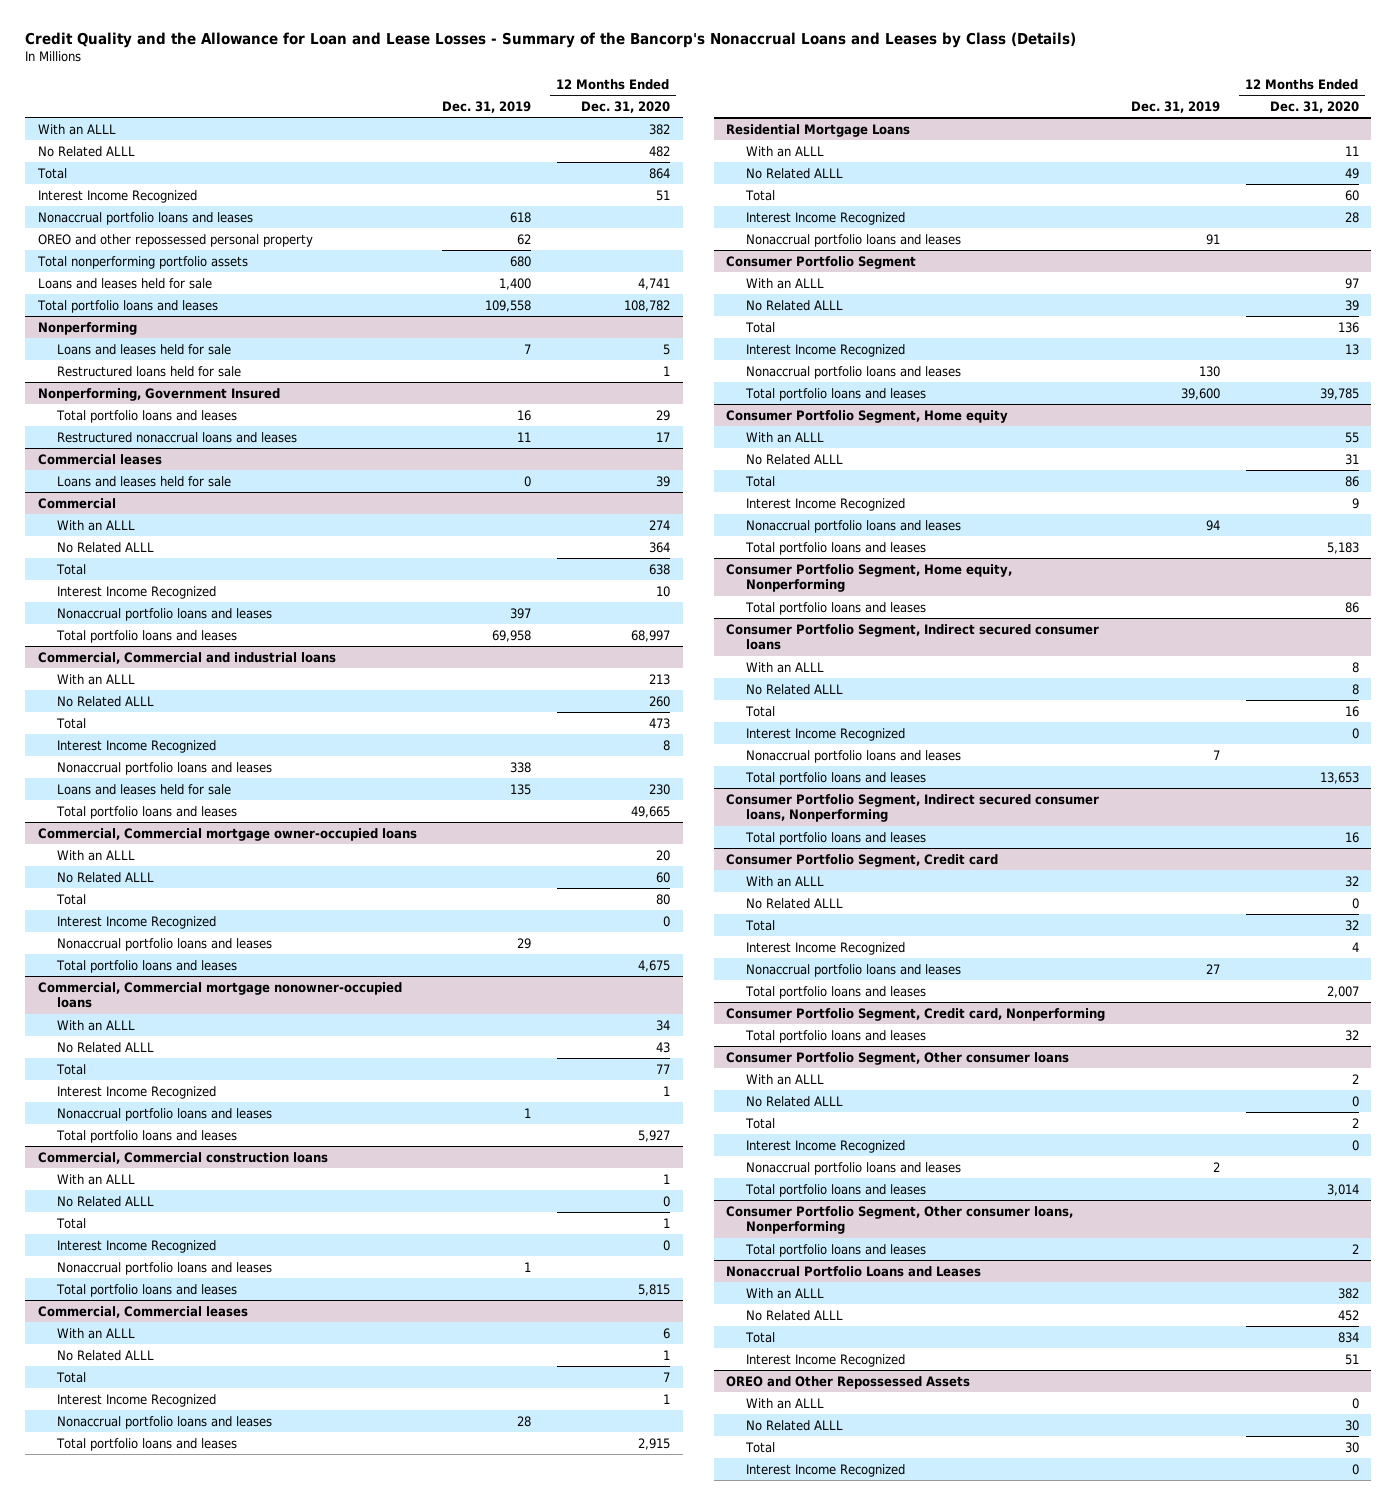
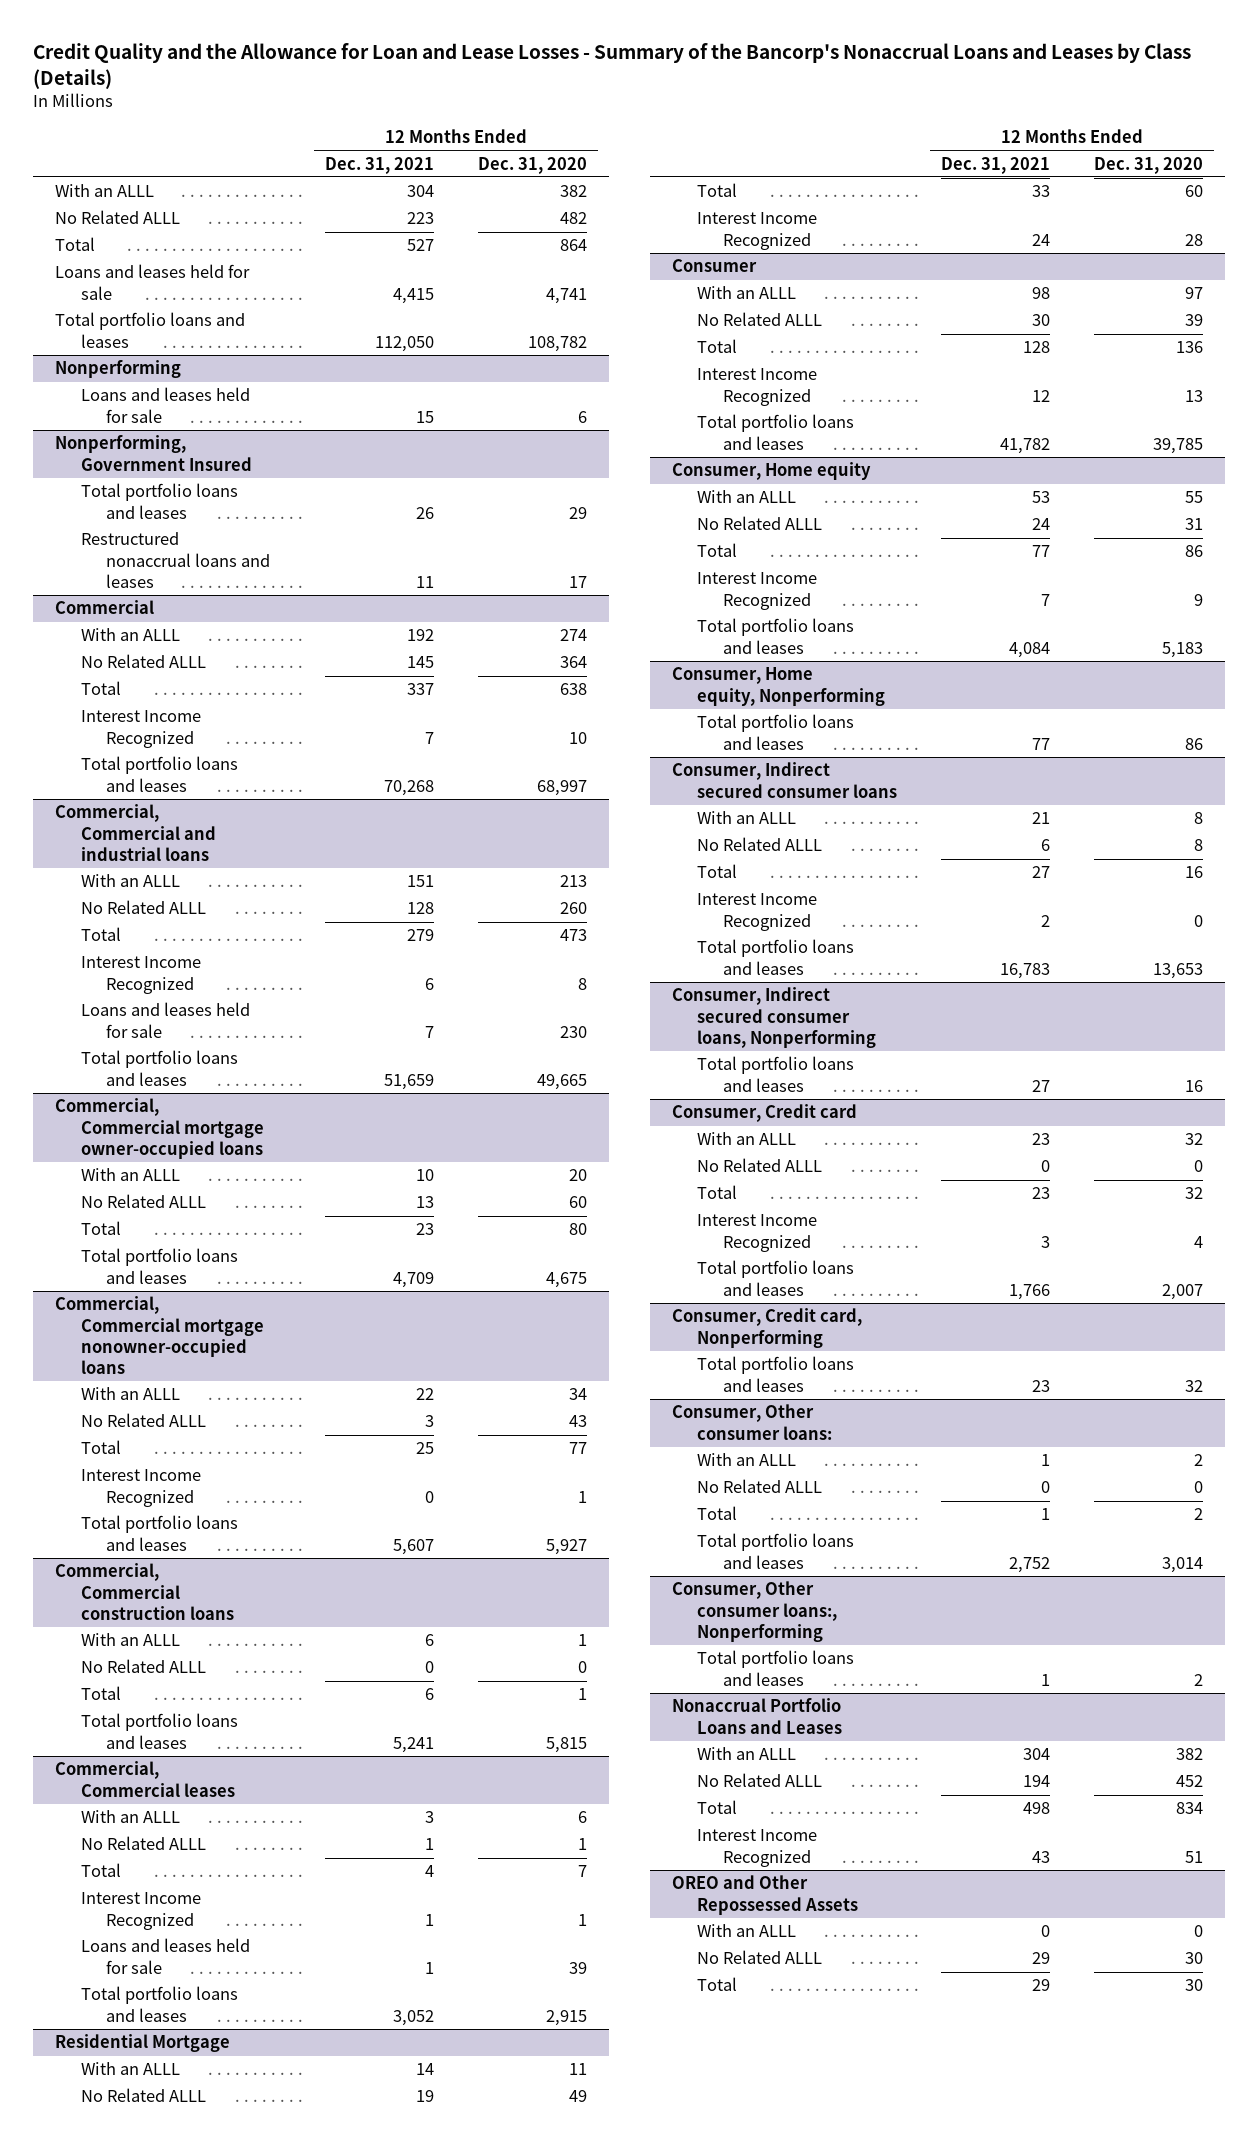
- | Dec. 31, 2019 | 12 Months Ended Dec. 31, 2020
+ | 12 Months Ended Dec. 31, 2021 | 12 Months Ended Dec. 31, 2020
- Interest Income Recognized | | 51
- Nonaccrual portfolio loans and leases | 618 |
- OREO and other repossessed personal property | 62 |
- Total nonperforming portfolio assets | 680 |
@ Nonperforming
- Loans and leases held for sale | 7 | 5
- Restructured loans held for sale | | 1
+ Loans and leases held for sale | 15 | 6
- Commercial leases
- Loans and leases held for sale | 0 | 39
@ Commercial
- Nonaccrual portfolio loans and leases | 397 |
@ Commercial, Commercial and industrial loans
- Nonaccrual portfolio loans and leases | 338 |
@ Commercial, Commercial mortgage owner-occupied loans
- Interest Income Recognized | | 0
- Nonaccrual portfolio loans and leases | 29 |
@ Commercial, Commercial mortgage nonowner-occupied loans
- Nonaccrual portfolio loans and leases | 1 |
@ Commercial, Commercial construction loans
- Interest Income Recognized | | 0
- Nonaccrual portfolio loans and leases | 1 |
@ Commercial, Commercial leases
- Nonaccrual portfolio loans and leases | 28 |
+ Loans and leases held for sale | 1 | 39
- Residential Mortgage Loans
+ Residential Mortgage
- Nonaccrual portfolio loans and leases | 91 |
- Consumer Portfolio Segment
+ Consumer
- Nonaccrual portfolio loans and leases | 130 |
- Consumer Portfolio Segment, Home equity
+ Consumer, Home equity
- Nonaccrual portfolio loans and leases | 94 |
- Consumer Portfolio Segment, Home equity, Nonperforming
+ Consumer, Home equity, Nonperforming
- Consumer Portfolio Segment, Indirect secured consumer loans
+ Consumer, Indirect secured consumer loans
- Nonaccrual portfolio loans and leases | 7 |
- Consumer Portfolio Segment, Indirect secured consumer loans, Nonperforming
+ Consumer, Indirect secured consumer loans, Nonperforming
- Consumer Portfolio Segment, Credit card
+ Consumer, Credit card
- Nonaccrual portfolio loans and leases | 27 |
- Consumer Portfolio Segment, Credit card, Nonperforming
+ Consumer, Credit card, Nonperforming
- Consumer Portfolio Segment, Other consumer loans
+ Consumer, Other consumer loans:
- Interest Income Recognized | | 0
- Nonaccrual portfolio loans and leases | 2 |
- Consumer Portfolio Segment, Other consumer loans, Nonperforming
+ Consumer, Other consumer loans:, Nonperforming
@ OREO and Other Repossessed Assets
- Interest Income Recognized | | 0

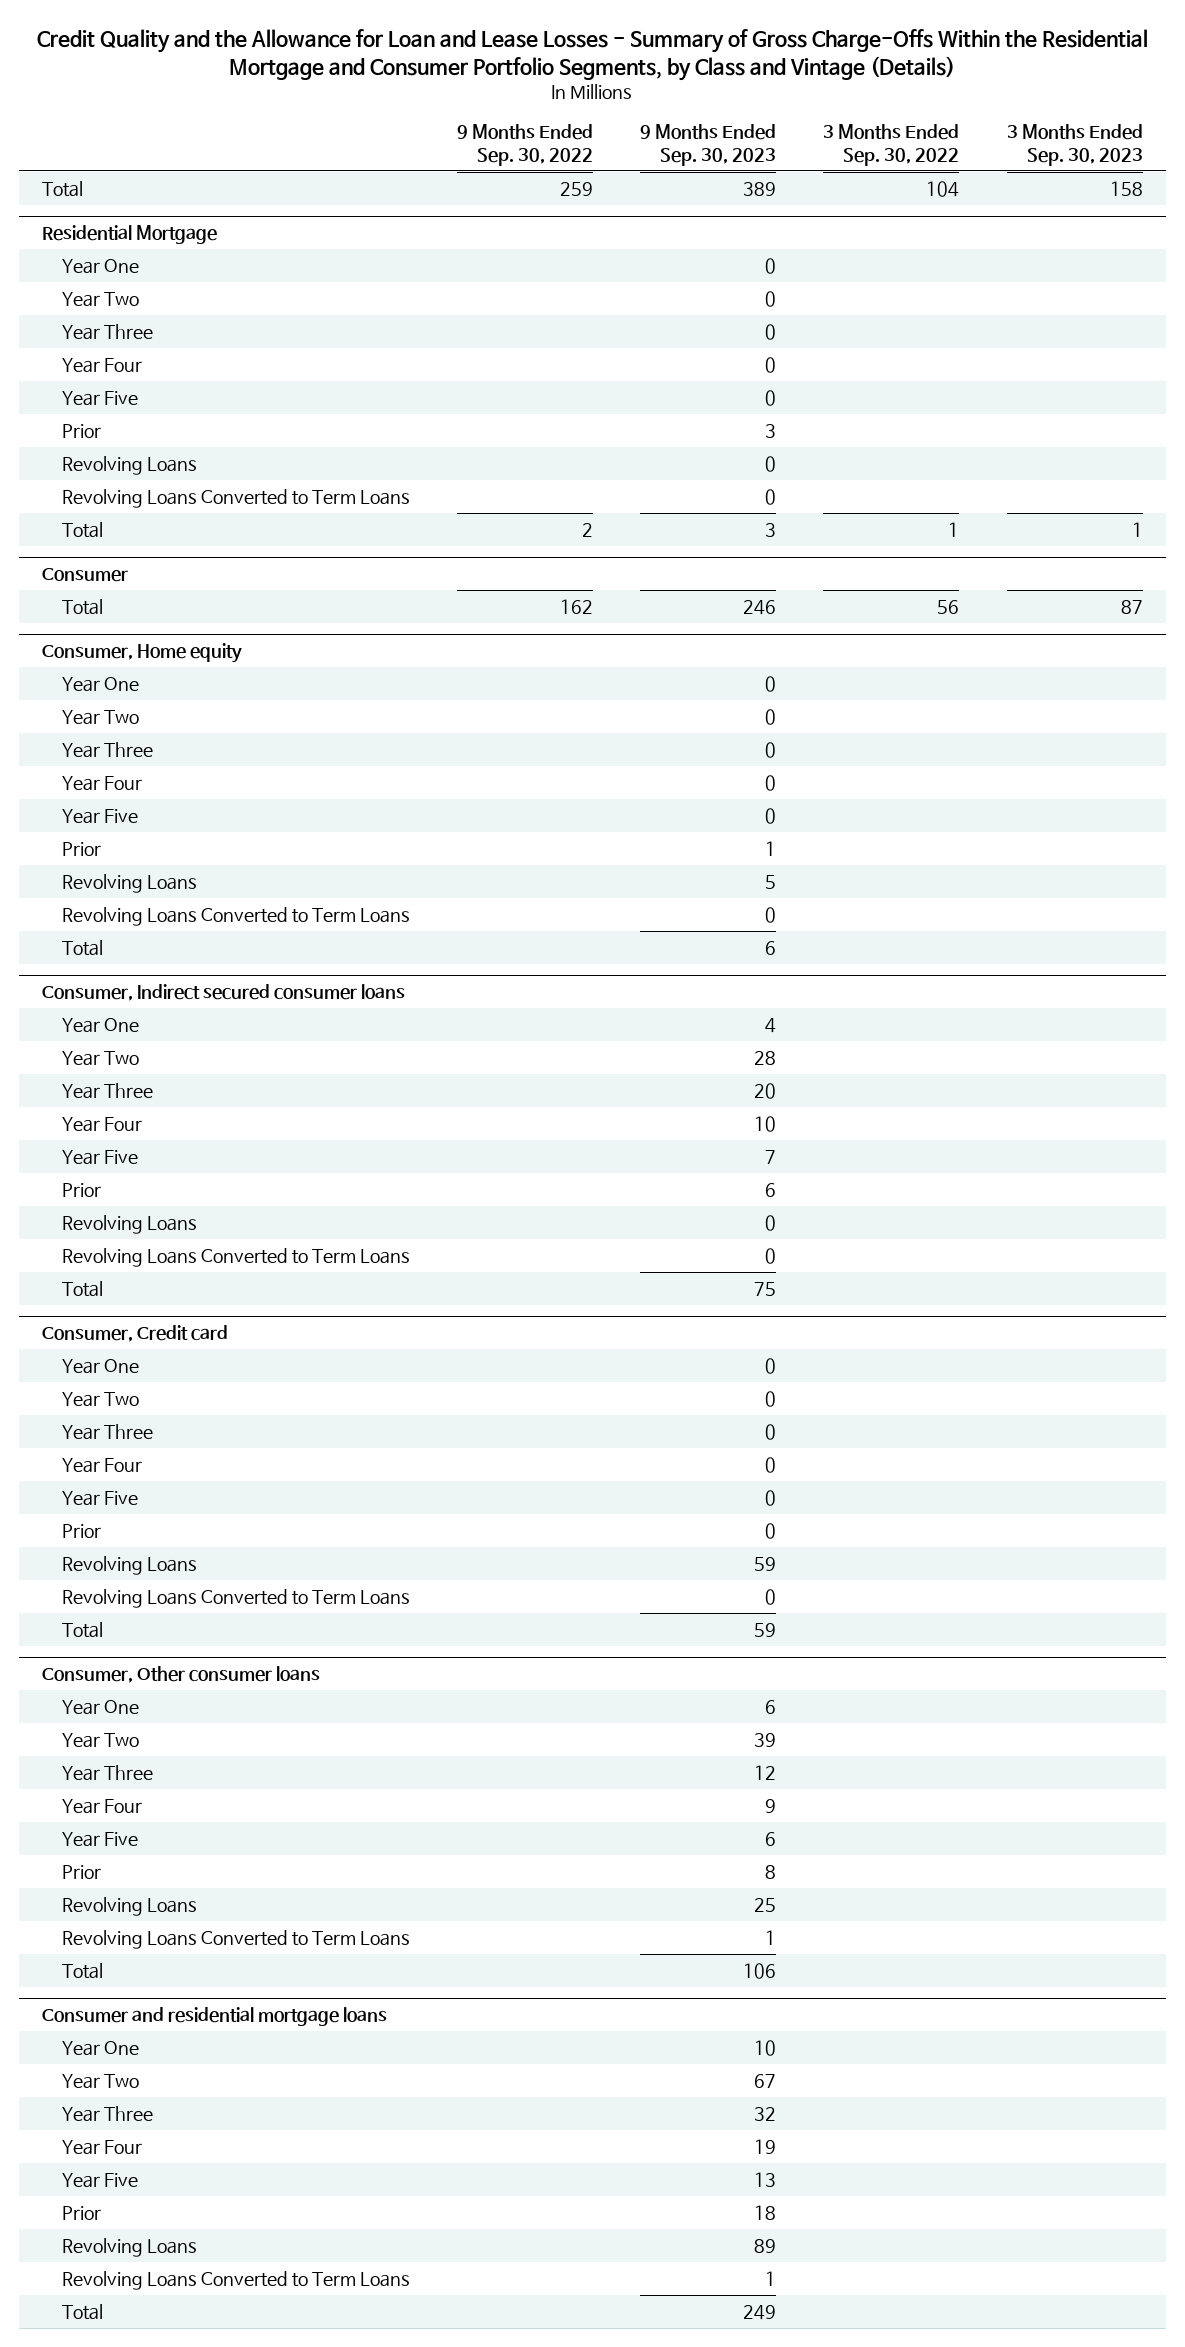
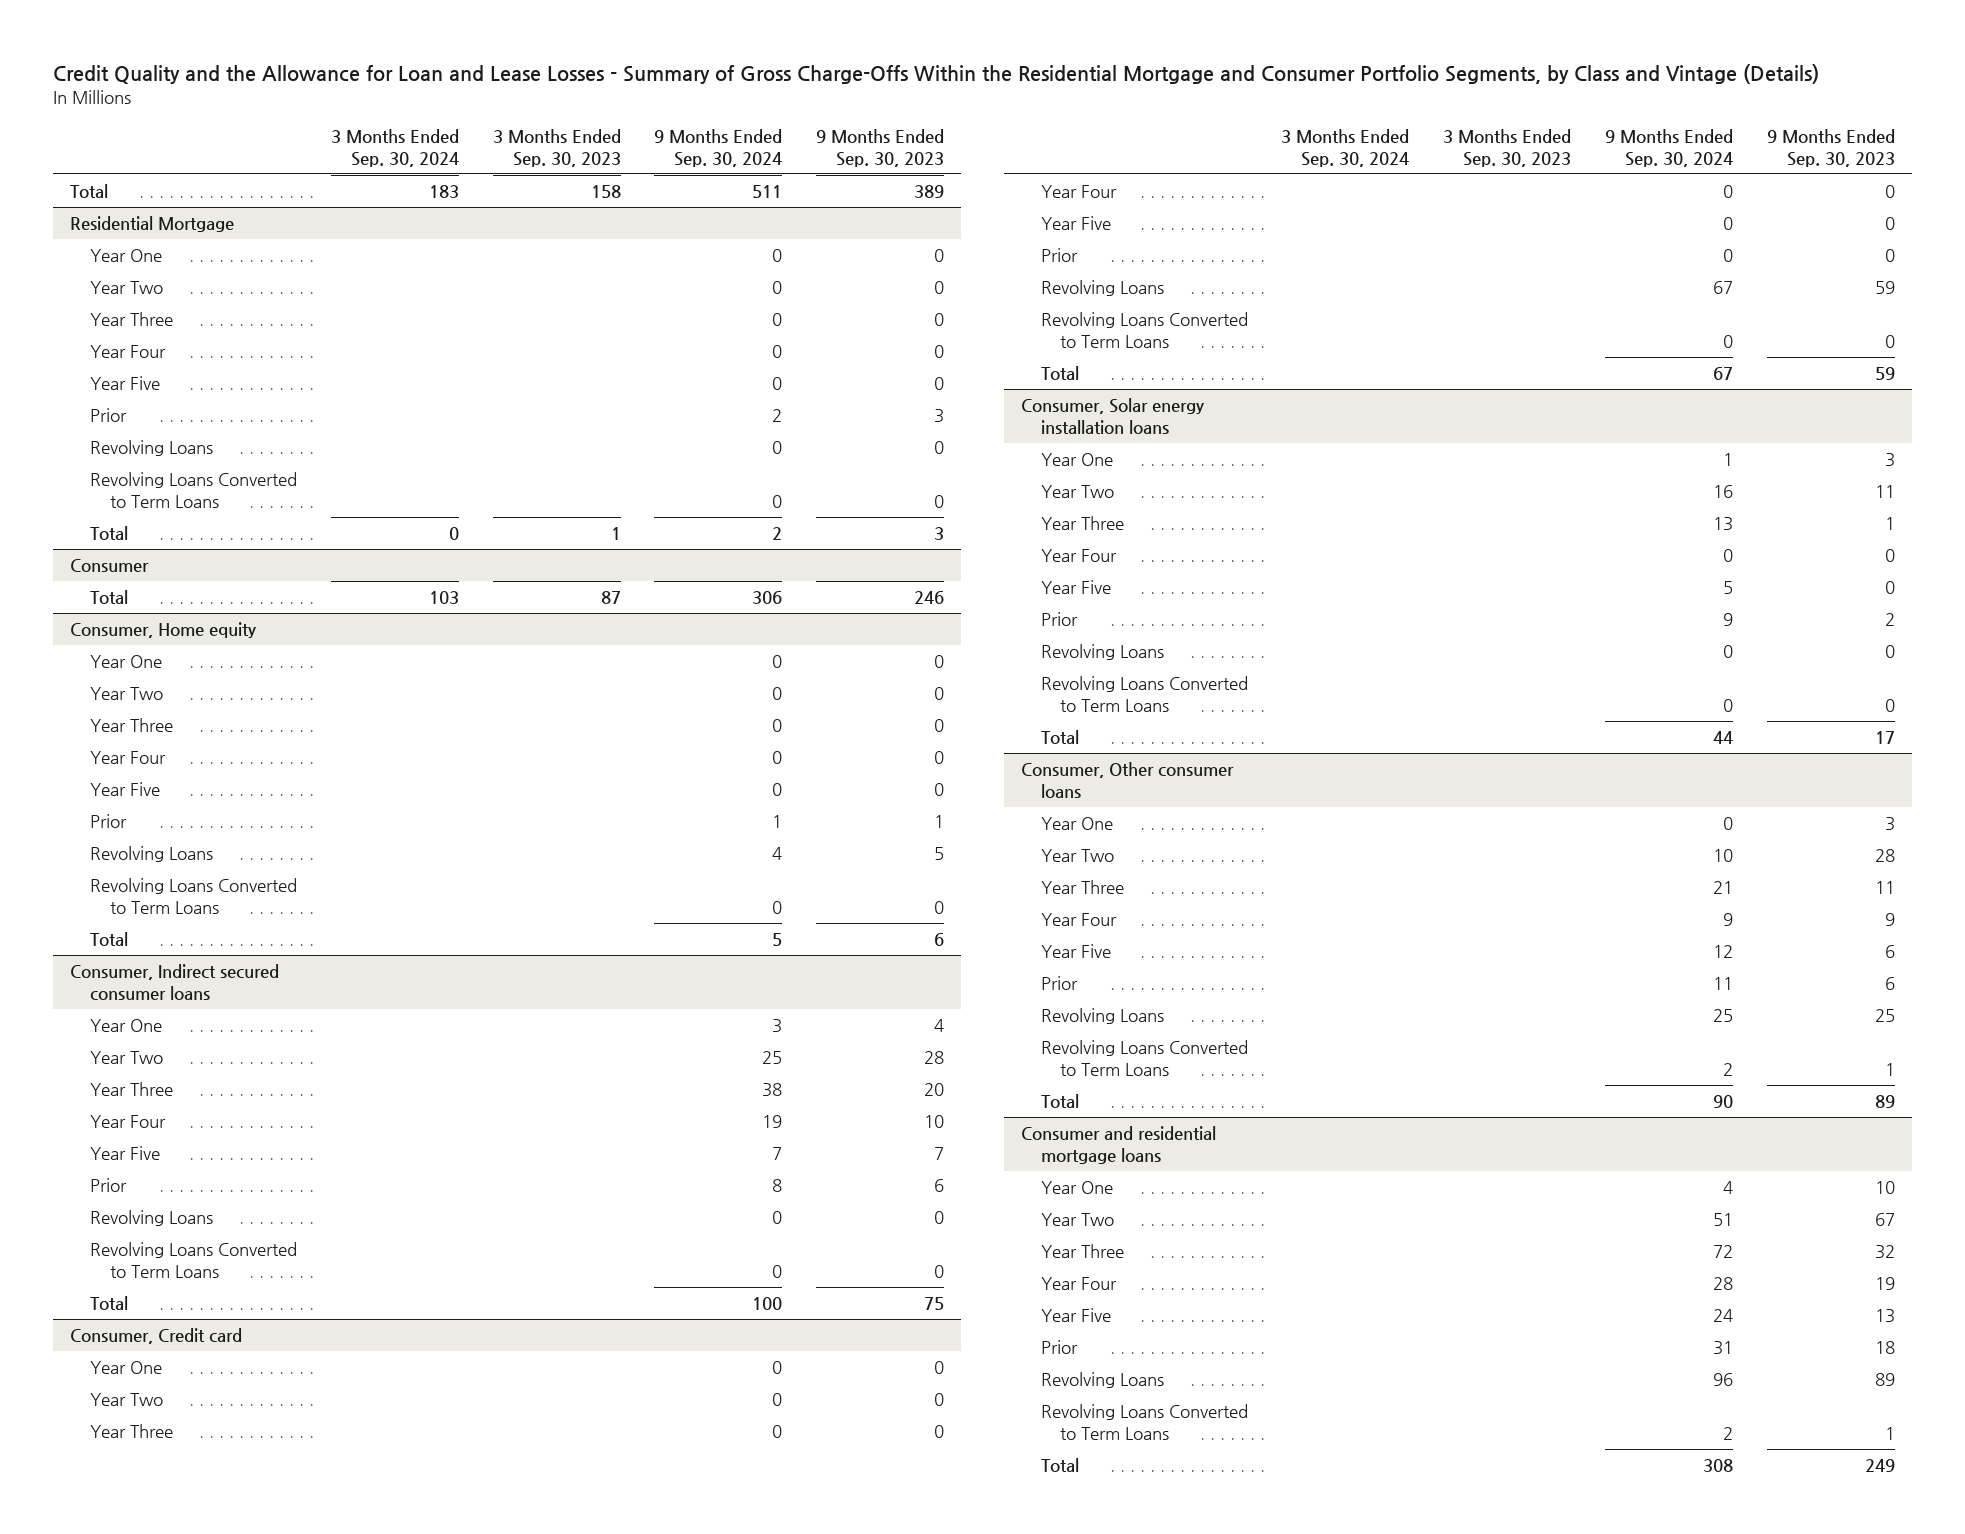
- | 9 Months Ended Sep. 30, 2022 | 9 Months Ended Sep. 30, 2023 | 3 Months Ended Sep. 30, 2022 | 3 Months Ended Sep. 30, 2023
+ | 3 Months Ended Sep. 30, 2024 | 3 Months Ended Sep. 30, 2023 | 9 Months Ended Sep. 30, 2024 | 9 Months Ended Sep. 30, 2023
+ Consumer, Solar energy installation loans
+ Year One | | | 1 | 3
+ Year Two | | | 16 | 11
+ Year Three | | | 13 | 1
+ Year Four | | | 0 | 0
+ Year Five | | | 5 | 0
+ Prior | | | 9 | 2
+ Revolving Loans | | | 0 | 0
+ Revolving Loans Converted to Term Loans | | | 0 | 0
+ Total | | | 44 | 17
@ Consumer, Other consumer loans
- Year One | | 6 | |
- Year Two | | 39 | |
- Year Three | | 12 | |
+ Year One | | | 0 | 3
+ Year Two | | | 10 | 28
+ Year Three | | | 21 | 11
- Prior | | 8 | |
+ Prior | | | 11 | 6
- Total | | 106 | |
+ Total | | | 90 | 89

